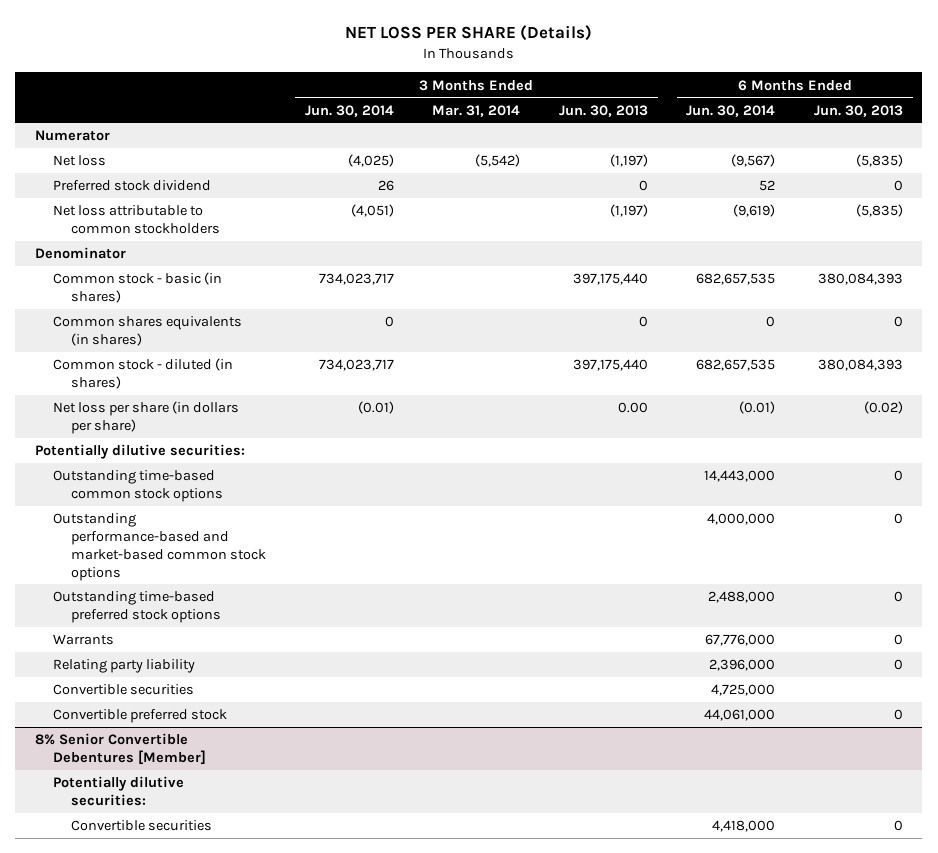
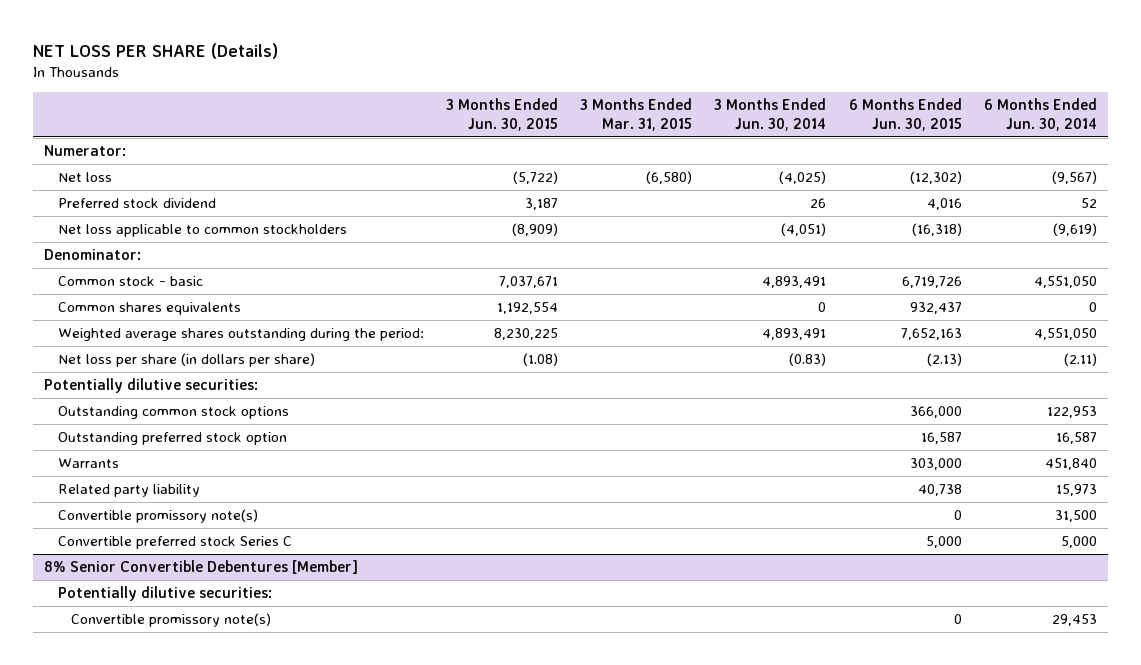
- | 3 Months Ended Jun. 30, 2014 | 3 Months Ended Mar. 31, 2014 | 3 Months Ended Jun. 30, 2013 | 6 Months Ended Jun. 30, 2014 | 6 Months Ended Jun. 30, 2013
+ | 3 Months Ended Jun. 30, 2015 | 3 Months Ended Mar. 31, 2015 | 3 Months Ended Jun. 30, 2014 | 6 Months Ended Jun. 30, 2015 | 6 Months Ended Jun. 30, 2014
- Numerator
+ Numerator:
- Net loss attributable to common stockholders | (4,051) | | (1,197) | (9,619) | (5,835)
- Denominator
- Common stock - basic (in shares) | 734,023,717 | | 397,175,440 | 682,657,535 | 380,084,393
- Common shares equivalents (in shares) | 0 | | 0 | 0 | 0
- Common stock - diluted (in shares) | 734,023,717 | | 397,175,440 | 682,657,535 | 380,084,393
- Net loss per share (in dollars per share) | (0.01) | | 0.00 | (0.01) | (0.02)
+ Net loss applicable to common stockholders | (8,909) | | (4,051) | (16,318) | (9,619)
+ Denominator:
+ Common stock - basic | 7,037,671 | | 4,893,491 | 6,719,726 | 4,551,050
+ Common shares equivalents | 1,192,554 | | 0 | 932,437 | 0
+ Weighted average shares outstanding during the period: | 8,230,225 | | 4,893,491 | 7,652,163 | 4,551,050
+ Net loss per share (in dollars per share) | (1.08) | | (0.83) | (2.13) | (2.11)
- Outstanding time-based common stock options | | | | 14,443,000 | 0
- Outstanding performance-based and market-based common stock options | | | | 4,000,000 | 0
- Outstanding time-based preferred stock options | | | | 2,488,000 | 0
- Warrants | | | | 67,776,000 | 0
- Relating party liability | | | | 2,396,000 | 0
- Convertible securities | | | | 4,725,000 |
- Convertible preferred stock | | | | 44,061,000 | 0
+ Outstanding common stock options | | | | 366,000 | 122,953
+ Outstanding preferred stock option | | | | 16,587 | 16,587
+ Warrants | | | | 303,000 | 451,840
+ Related party liability | | | | 40,738 | 15,973
+ Convertible promissory note(s) | | | | 0 | 31,500
+ Convertible preferred stock Series C | | | | 5,000 | 5,000
@ 8% Senior Convertible Debentures [Member]
- Convertible securities | | | | 4,418,000 | 0
+ Convertible promissory note(s) | | | | 0 | 29,453

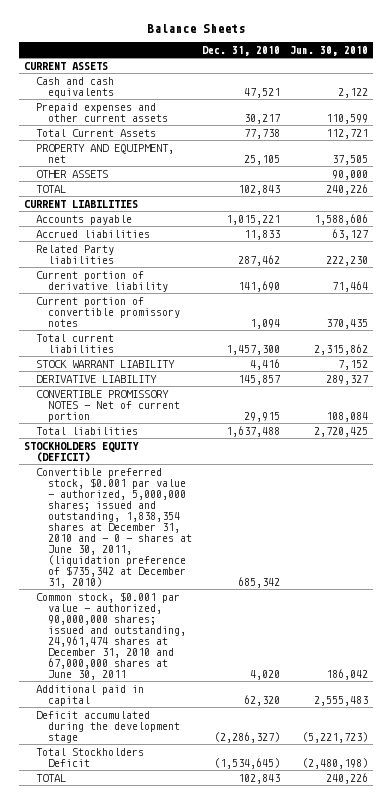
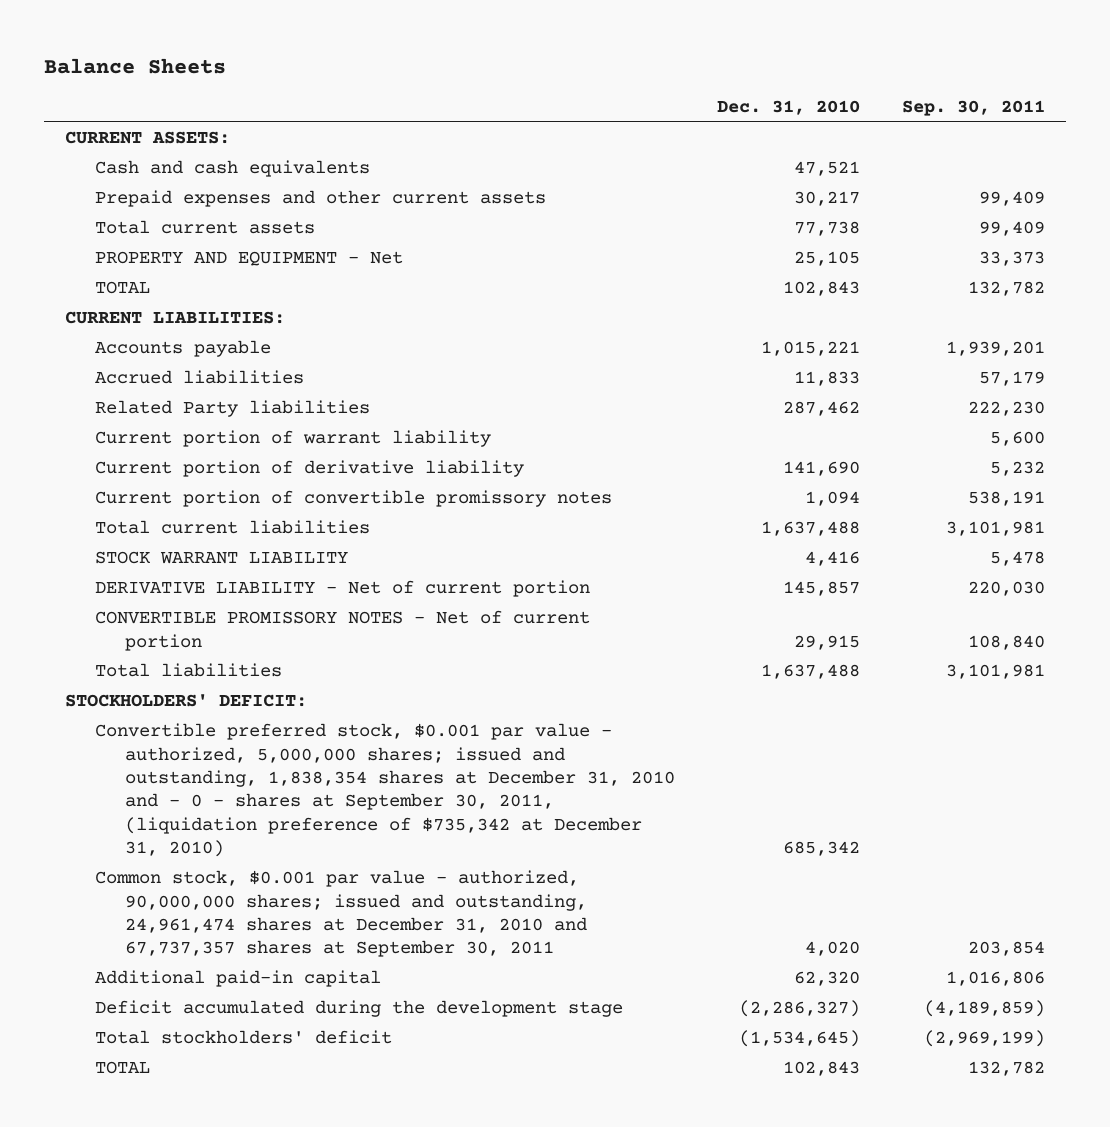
- | Dec. 31, 2010 | Jun. 30, 2010
+ | Dec. 31, 2010 | Sep. 30, 2011
- CURRENT ASSETS
+ CURRENT ASSETS:
- Total Current Assets | 77,738 | 112,721
- PROPERTY AND EQUIPMENT, net | 25,105 | 37,505
- OTHER ASSETS | | 90,000
+ Total current assets | 77,738 | 99,409
+ PROPERTY AND EQUIPMENT - Net | 25,105 | 33,373
- CURRENT LIABILITIES
+ CURRENT LIABILITIES:
+ Current portion of warrant liability | | 5,600
- Total current liabilities | 1,457,300 | 2,315,862
+ Total current liabilities | 1,637,488 | 3,101,981
- DERIVATIVE LIABILITY | 145,857 | 289,327
+ DERIVATIVE LIABILITY - Net of current portion | 145,857 | 220,030
- STOCKHOLDERS EQUITY (DEFICIT)
- Convertible preferred stock, $0.001 par value - authorized, 5,000,000 shares; issued and outstanding, 1,838,354 shares at December 31, 2010 and - 0 - shares at June 30, 2011, (liquidation preference of $735,342 at December 31, 2010) | 685,342 |
- Common stock, $0.001 par value - authorized, 90,000,000 shares; issued and outstanding, 24,961,474 shares at December 31, 2010 and 67,000,000 shares at June 30, 2011 | 4,020 | 186,042
- Additional paid in capital | 62,320 | 2,555,483
+ STOCKHOLDERS' DEFICIT:
+ Convertible preferred stock, $0.001 par value - authorized, 5,000,000 shares; issued and outstanding, 1,838,354 shares at December 31, 2010 and - 0 - shares at September 30, 2011, (liquidation preference of $735,342 at December 31, 2010) | 685,342 |
+ Common stock, $0.001 par value - authorized, 90,000,000 shares; issued and outstanding, 24,961,474 shares at December 31, 2010 and 67,737,357 shares at September 30, 2011 | 4,020 | 203,854
+ Additional paid-in capital | 62,320 | 1,016,806
- Total Stockholders Deficit | (1,534,645) | (2,480,198)
+ Total stockholders' deficit | (1,534,645) | (2,969,199)

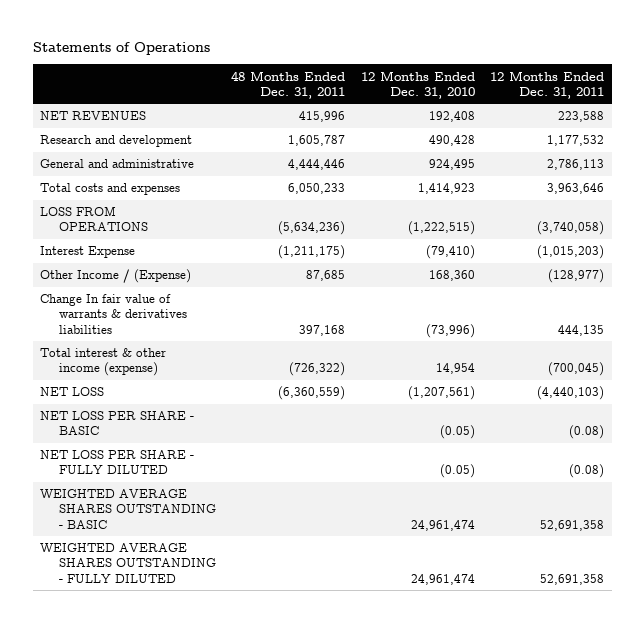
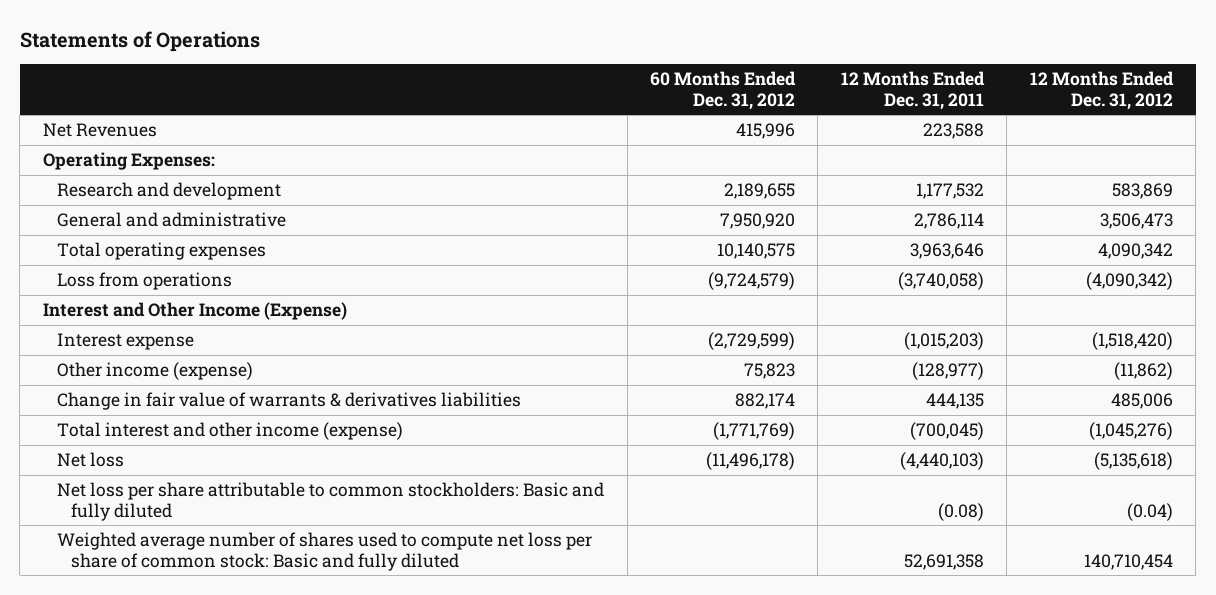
- | 48 Months Ended Dec. 31, 2011 | 12 Months Ended Dec. 31, 2010 | 12 Months Ended Dec. 31, 2011
+ | 60 Months Ended Dec. 31, 2012 | 12 Months Ended Dec. 31, 2011 | 12 Months Ended Dec. 31, 2012
- NET REVENUES | 415,996 | 192,408 | 223,588
+ Net Revenues | 415,996 | 223,588 |
+ Operating Expenses:
- General and administrative | 4,444,446 | 924,495 | 2,786,113
- Total costs and expenses | 6,050,233 | 1,414,923 | 3,963,646
- LOSS FROM OPERATIONS | (5,634,236) | (1,222,515) | (3,740,058)
- Interest Expense | (1,211,175) | (79,410) | (1,015,203)
- Other Income / (Expense) | 87,685 | 168,360 | (128,977)
- Change In fair value of warrants & derivatives liabilities | 397,168 | (73,996) | 444,135
- Total interest & other income (expense) | (726,322) | 14,954 | (700,045)
- NET LOSS | (6,360,559) | (1,207,561) | (4,440,103)
- NET LOSS PER SHARE - BASIC | | (0.05) | (0.08)
- NET LOSS PER SHARE - FULLY DILUTED | | (0.05) | (0.08)
- WEIGHTED AVERAGE SHARES OUTSTANDING - BASIC | | 24,961,474 | 52,691,358
- WEIGHTED AVERAGE SHARES OUTSTANDING - FULLY DILUTED | | 24,961,474 | 52,691,358
+ General and administrative | 7,950,920 | 2,786,114 | 3,506,473
+ Total operating expenses | 10,140,575 | 3,963,646 | 4,090,342
+ Loss from operations | (9,724,579) | (3,740,058) | (4,090,342)
+ Interest and Other Income (Expense)
+ Interest expense | (2,729,599) | (1,015,203) | (1,518,420)
+ Other income (expense) | 75,823 | (128,977) | (11,862)
+ Change in fair value of warrants & derivatives liabilities | 882,174 | 444,135 | 485,006
+ Total interest and other income (expense) | (1,771,769) | (700,045) | (1,045,276)
+ Net loss | (11,496,178) | (4,440,103) | (5,135,618)
+ Net loss per share attributable to common stockholders: Basic and fully diluted | | (0.08) | (0.04)
+ Weighted average number of shares used to compute net loss per share of common stock: Basic and fully diluted | | 52,691,358 | 140,710,454

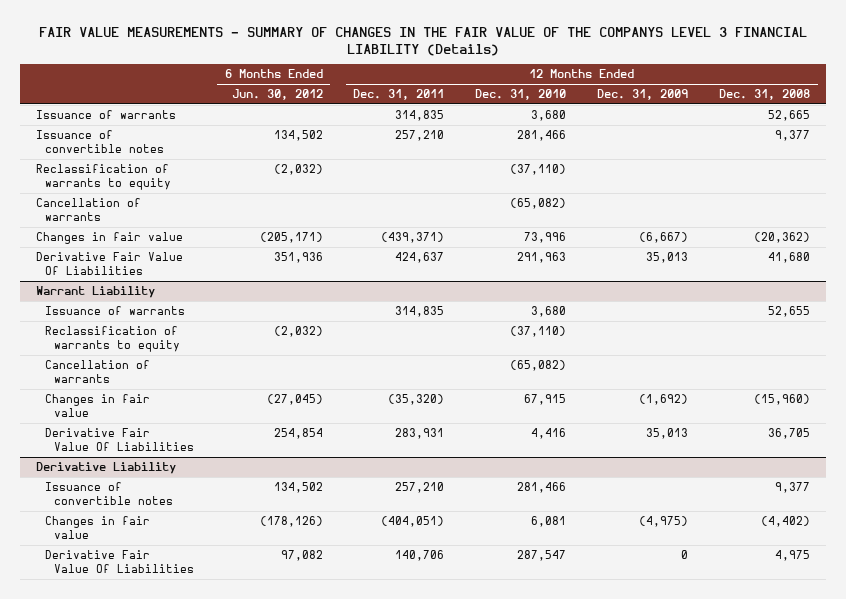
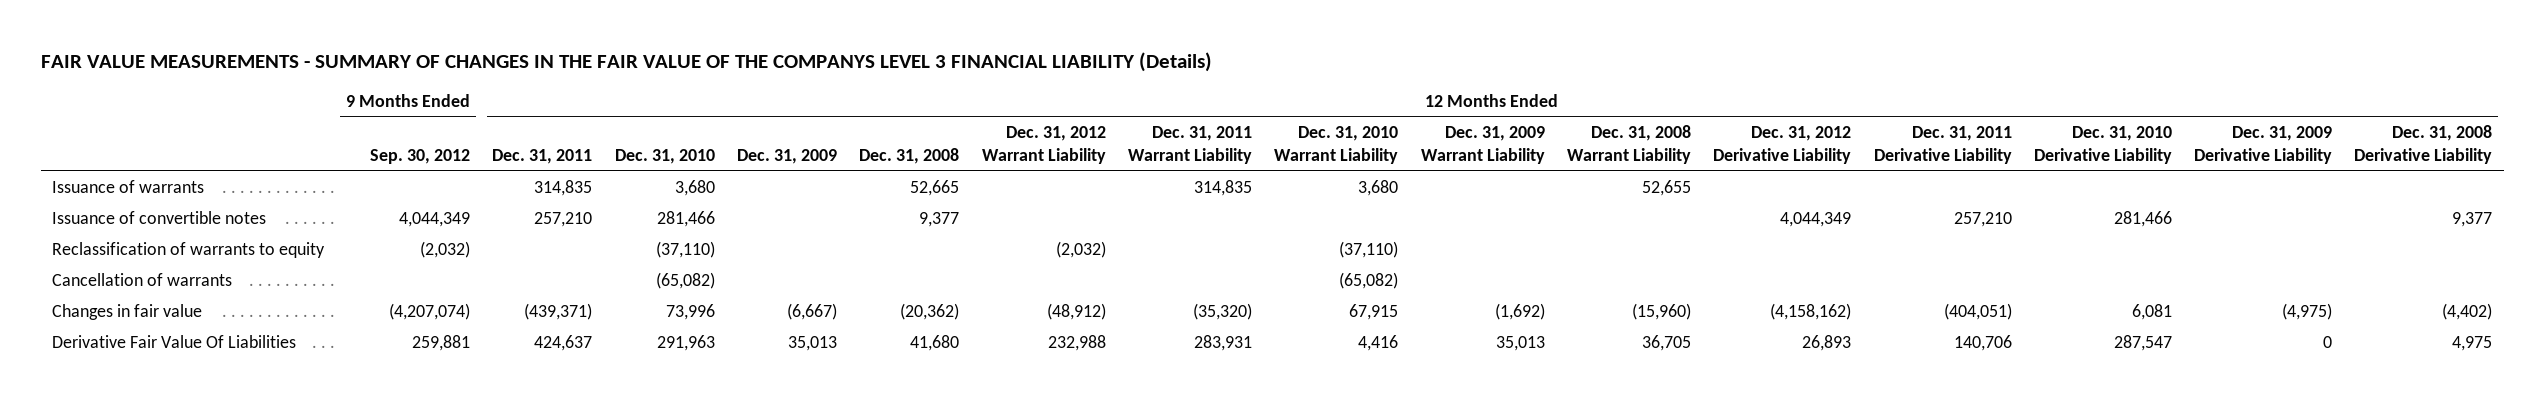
- | 6 Months Ended Jun. 30, 2012 | 12 Months Ended Dec. 31, 2011 | 12 Months Ended Dec. 31, 2010 | 12 Months Ended Dec. 31, 2009 | 12 Months Ended Dec. 31, 2008
+ | 9 Months Ended Sep. 30, 2012 | 12 Months Ended Dec. 31, 2011 | 12 Months Ended Dec. 31, 2010 | 12 Months Ended Dec. 31, 2009 | 12 Months Ended Dec. 31, 2008 | 12 Months Ended Dec. 31, 2012 Warrant Liability | 12 Months Ended Dec. 31, 2011 Warrant Liability | 12 Months Ended Dec. 31, 2010 Warrant Liability | 12 Months Ended Dec. 31, 2009 Warrant Liability | 12 Months Ended Dec. 31, 2008 Warrant Liability | 12 Months Ended Dec. 31, 2012 Derivative Liability | 12 Months Ended Dec. 31, 2011 Derivative Liability | 12 Months Ended Dec. 31, 2010 Derivative Liability | 12 Months Ended Dec. 31, 2009 Derivative Liability | 12 Months Ended Dec. 31, 2008 Derivative Liability
- Warrant Liability
- Issuance of warrants | | 314,835 | 3,680 | | 52,655
- Reclassification of warrants to equity | (2,032) | | (37,110) | |
- Cancellation of warrants | | | (65,082) | |
- Changes in fair value | (27,045) | (35,320) | 67,915 | (1,692) | (15,960)
- Derivative Fair Value Of Liabilities | 254,854 | 283,931 | 4,416 | 35,013 | 36,705
- Derivative Liability
- Issuance of convertible notes | 134,502 | 257,210 | 281,466 | | 9,377
- Changes in fair value | (178,126) | (404,051) | 6,081 | (4,975) | (4,402)
- Derivative Fair Value Of Liabilities | 97,082 | 140,706 | 287,547 | 0 | 4,975

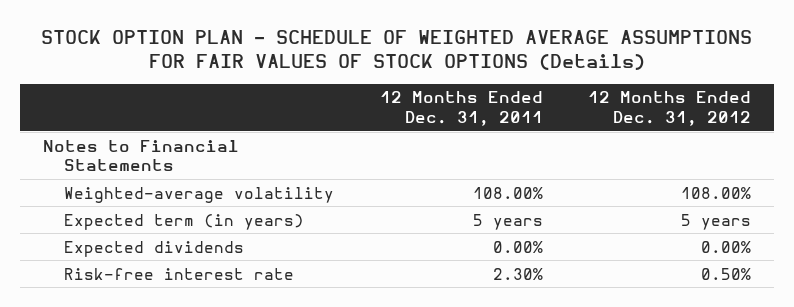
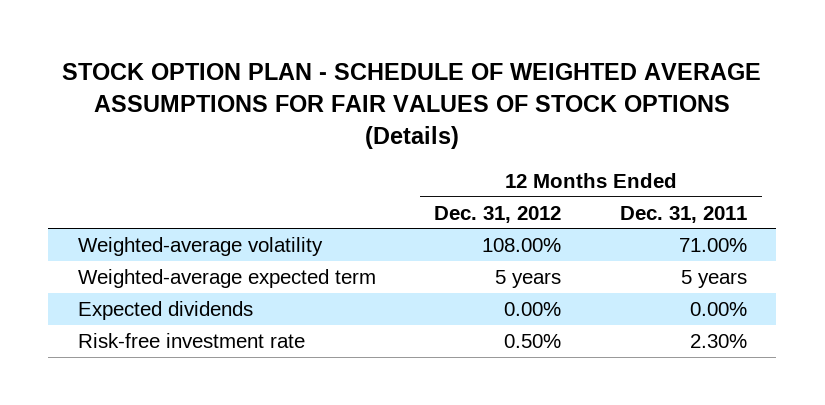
- | 12 Months Ended Dec. 31, 2011 | 12 Months Ended Dec. 31, 2012
+ | 12 Months Ended Dec. 31, 2012 | 12 Months Ended Dec. 31, 2011
- Notes to Financial Statements
- Weighted-average volatility | 108.00% | 108.00%
- Expected term (in years) | 5 years | 5 years
+ Weighted-average volatility | 108.00% | 71.00%
+ Weighted-average expected term | 5 years | 5 years
- Risk-free interest rate | 2.30% | 0.50%
+ Risk-free investment rate | 0.50% | 2.30%

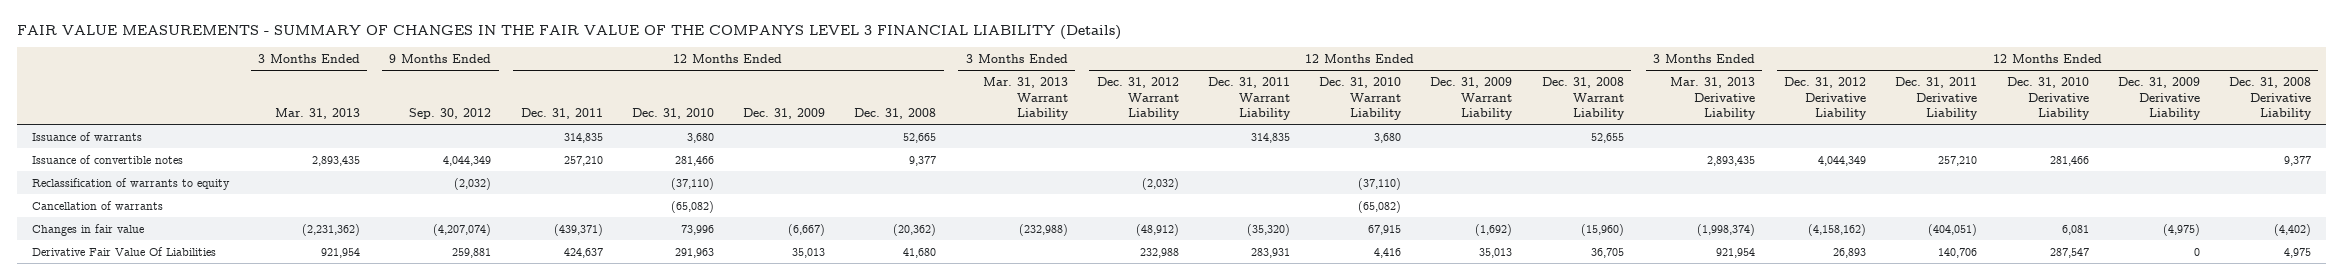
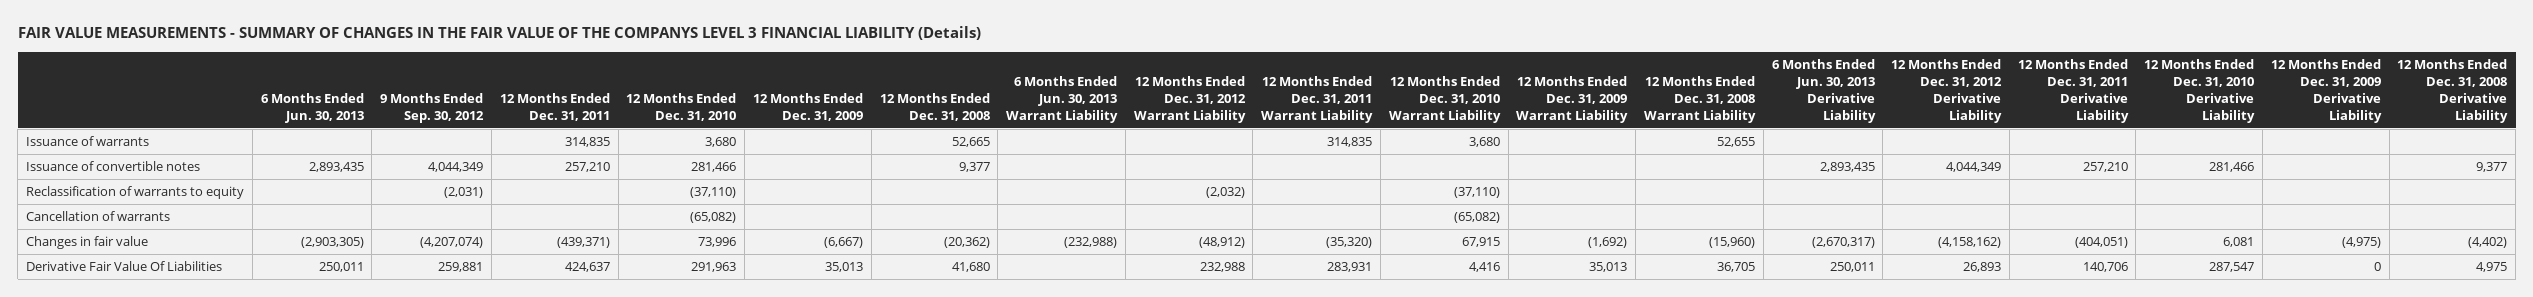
- | 3 Months Ended Mar. 31, 2013 | 9 Months Ended Sep. 30, 2012 | 12 Months Ended Dec. 31, 2011 | 12 Months Ended Dec. 31, 2010 | 12 Months Ended Dec. 31, 2009 | 12 Months Ended Dec. 31, 2008 | 3 Months Ended Mar. 31, 2013 Warrant Liability | 12 Months Ended Dec. 31, 2012 Warrant Liability | 12 Months Ended Dec. 31, 2011 Warrant Liability | 12 Months Ended Dec. 31, 2010 Warrant Liability | 12 Months Ended Dec. 31, 2009 Warrant Liability | 12 Months Ended Dec. 31, 2008 Warrant Liability | 3 Months Ended Mar. 31, 2013 Derivative Liability | 12 Months Ended Dec. 31, 2012 Derivative Liability | 12 Months Ended Dec. 31, 2011 Derivative Liability | 12 Months Ended Dec. 31, 2010 Derivative Liability | 12 Months Ended Dec. 31, 2009 Derivative Liability | 12 Months Ended Dec. 31, 2008 Derivative Liability
+ | 6 Months Ended Jun. 30, 2013 | 9 Months Ended Sep. 30, 2012 | 12 Months Ended Dec. 31, 2011 | 12 Months Ended Dec. 31, 2010 | 12 Months Ended Dec. 31, 2009 | 12 Months Ended Dec. 31, 2008 | 6 Months Ended Jun. 30, 2013 Warrant Liability | 12 Months Ended Dec. 31, 2012 Warrant Liability | 12 Months Ended Dec. 31, 2011 Warrant Liability | 12 Months Ended Dec. 31, 2010 Warrant Liability | 12 Months Ended Dec. 31, 2009 Warrant Liability | 12 Months Ended Dec. 31, 2008 Warrant Liability | 6 Months Ended Jun. 30, 2013 Derivative Liability | 12 Months Ended Dec. 31, 2012 Derivative Liability | 12 Months Ended Dec. 31, 2011 Derivative Liability | 12 Months Ended Dec. 31, 2010 Derivative Liability | 12 Months Ended Dec. 31, 2009 Derivative Liability | 12 Months Ended Dec. 31, 2008 Derivative Liability
- Reclassification of warrants to equity | | (2,032) | | (37,110) | | | | (2,032) | | (37,110) | | | | | | | |
+ Reclassification of warrants to equity | | (2,031) | | (37,110) | | | | (2,032) | | (37,110) | | | | | | | |

